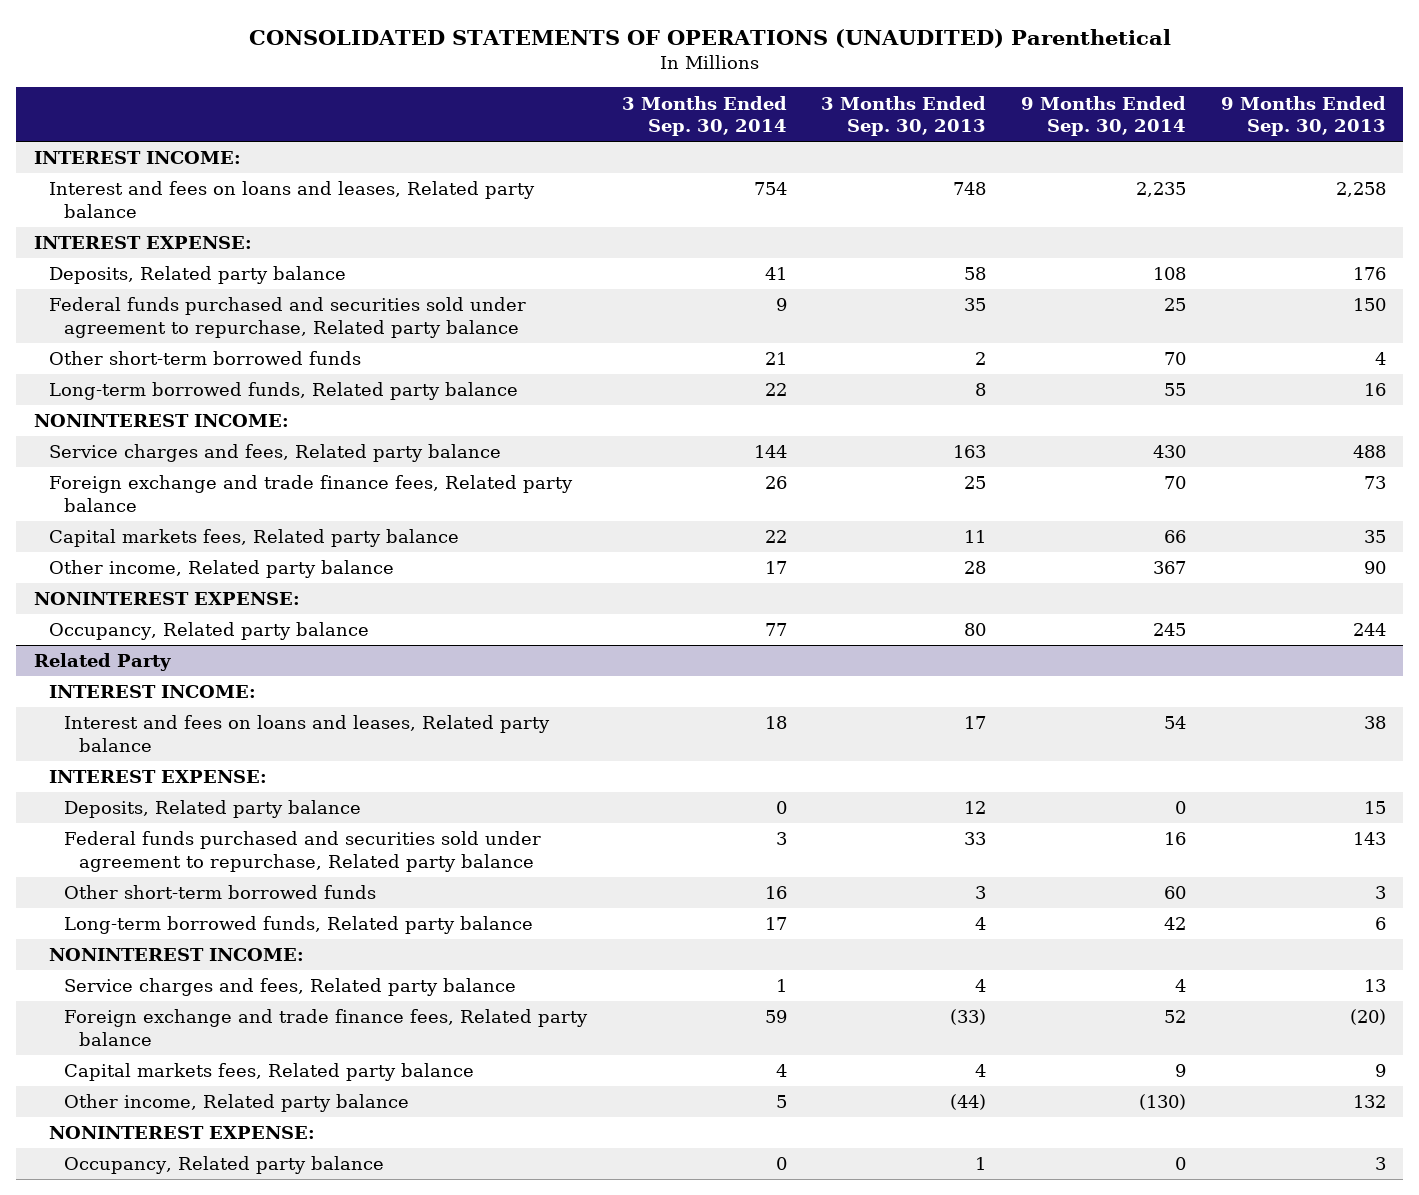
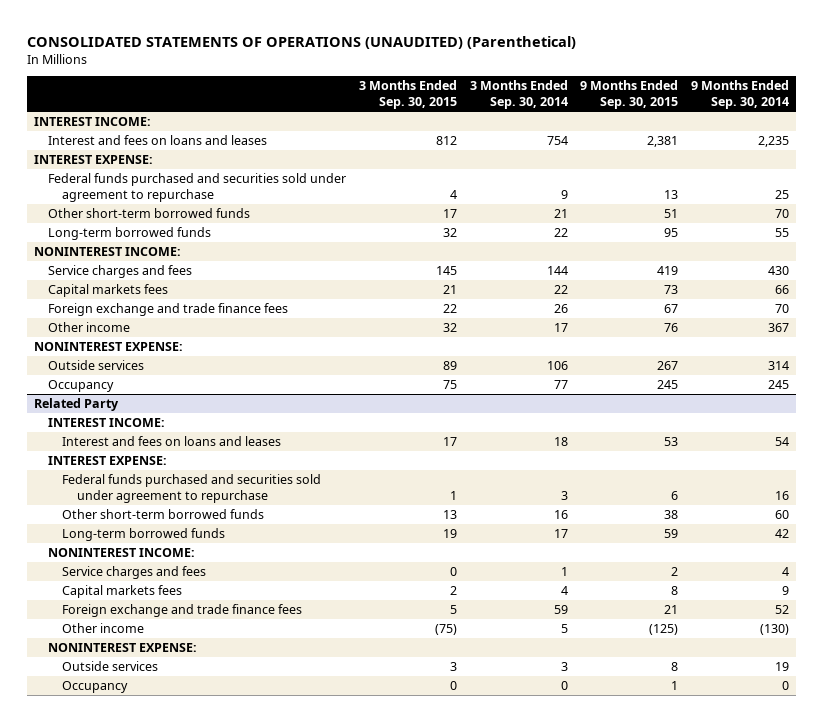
- CONSOLIDATED STATEMENTS OF OPERATIONS (UNAUDITED) Parenthetical
+ CONSOLIDATED STATEMENTS OF OPERATIONS (UNAUDITED) (Parenthetical)
- | 3 Months Ended Sep. 30, 2014 | 3 Months Ended Sep. 30, 2013 | 9 Months Ended Sep. 30, 2014 | 9 Months Ended Sep. 30, 2013
+ | 3 Months Ended Sep. 30, 2015 | 3 Months Ended Sep. 30, 2014 | 9 Months Ended Sep. 30, 2015 | 9 Months Ended Sep. 30, 2014
- Interest and fees on loans and leases, Related party balance | 754 | 748 | 2,235 | 2,258
+ Interest and fees on loans and leases | 812 | 754 | 2,381 | 2,235
- Deposits, Related party balance | 41 | 58 | 108 | 176
- Federal funds purchased and securities sold under agreement to repurchase, Related party balance | 9 | 35 | 25 | 150
+ Federal funds purchased and securities sold under agreement to repurchase | 4 | 9 | 13 | 25
- Long-term borrowed funds, Related party balance | 22 | 8 | 55 | 16
+ Long-term borrowed funds | 32 | 22 | 95 | 55
- Service charges and fees, Related party balance | 144 | 163 | 430 | 488
- Foreign exchange and trade finance fees, Related party balance | 26 | 25 | 70 | 73
- Capital markets fees, Related party balance | 22 | 11 | 66 | 35
- Other income, Related party balance | 17 | 28 | 367 | 90
+ Service charges and fees | 145 | 144 | 419 | 430
+ Capital markets fees | 21 | 22 | 73 | 66
+ Foreign exchange and trade finance fees | 22 | 26 | 67 | 70
+ Other income | 32 | 17 | 76 | 367
- Occupancy, Related party balance | 77 | 80 | 245 | 244
+ Outside services | 89 | 106 | 267 | 314
+ Occupancy | 75 | 77 | 245 | 245
@ Related Party
- Interest and fees on loans and leases, Related party balance | 18 | 17 | 54 | 38
+ Interest and fees on loans and leases | 17 | 18 | 53 | 54
- Deposits, Related party balance | 0 | 12 | 0 | 15
- Federal funds purchased and securities sold under agreement to repurchase, Related party balance | 3 | 33 | 16 | 143
+ Federal funds purchased and securities sold under agreement to repurchase | 1 | 3 | 6 | 16
- Long-term borrowed funds, Related party balance | 17 | 4 | 42 | 6
+ Long-term borrowed funds | 19 | 17 | 59 | 42
- Service charges and fees, Related party balance | 1 | 4 | 4 | 13
- Foreign exchange and trade finance fees, Related party balance | 59 | (33) | 52 | (20)
- Capital markets fees, Related party balance | 4 | 4 | 9 | 9
- Other income, Related party balance | 5 | (44) | (130) | 132
+ Service charges and fees | 0 | 1 | 2 | 4
+ Capital markets fees | 2 | 4 | 8 | 9
+ Foreign exchange and trade finance fees | 5 | 59 | 21 | 52
+ Other income | (75) | 5 | (125) | (130)
- Occupancy, Related party balance | 0 | 1 | 0 | 3
+ Outside services | 3 | 3 | 8 | 19
+ Occupancy | 0 | 0 | 1 | 0

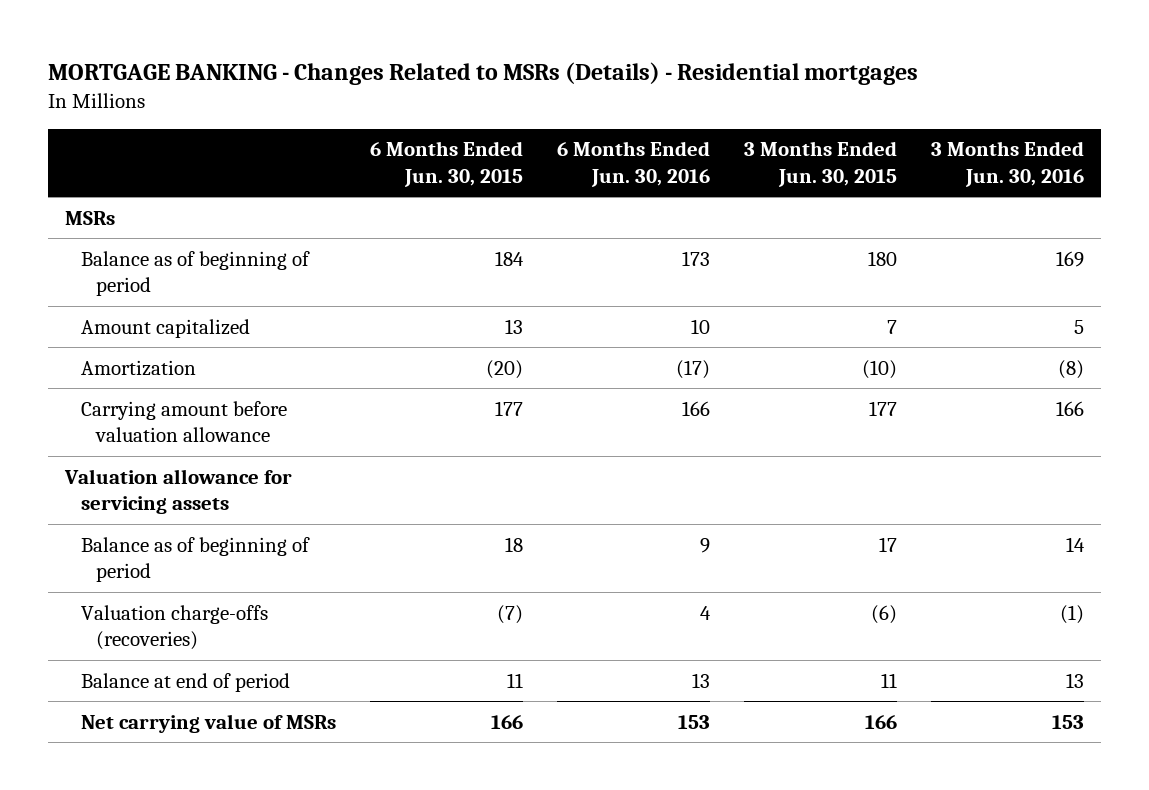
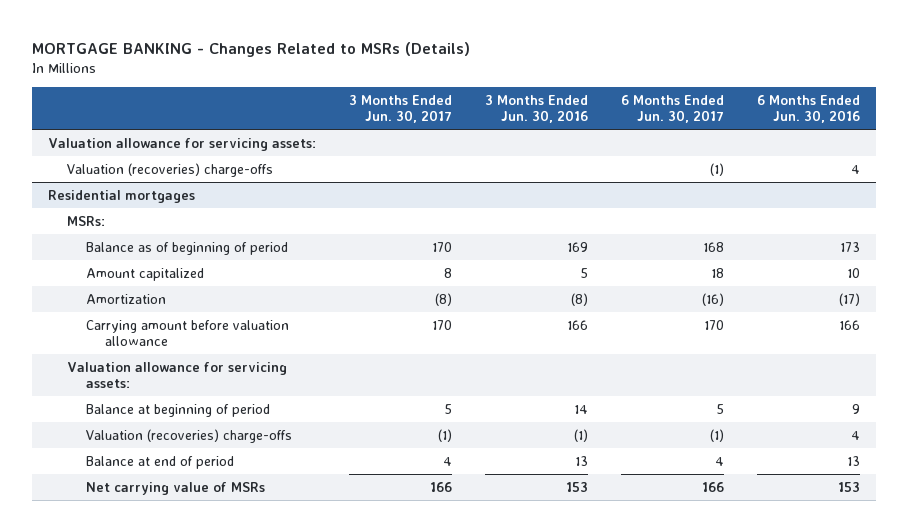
- MORTGAGE BANKING - Changes Related to MSRs (Details) - Residential mortgages
+ MORTGAGE BANKING - Changes Related to MSRs (Details)
- | 6 Months Ended Jun. 30, 2015 | 6 Months Ended Jun. 30, 2016 | 3 Months Ended Jun. 30, 2015 | 3 Months Ended Jun. 30, 2016
+ | 3 Months Ended Jun. 30, 2017 | 3 Months Ended Jun. 30, 2016 | 6 Months Ended Jun. 30, 2017 | 6 Months Ended Jun. 30, 2016
- MSRs
+ Valuation allowance for servicing assets:
+ Valuation (recoveries) charge-offs | | | (1) | 4
+ Residential mortgages
+ MSRs:
- Valuation allowance for servicing assets
- Balance as of beginning of period | 18 | 9 | 17 | 14
- Valuation charge-offs (recoveries) | (7) | 4 | (6) | (1)
+ Valuation allowance for servicing assets:
+ Balance at beginning of period | 5 | 14 | 5 | 9
+ Valuation (recoveries) charge-offs | (1) | (1) | (1) | 4

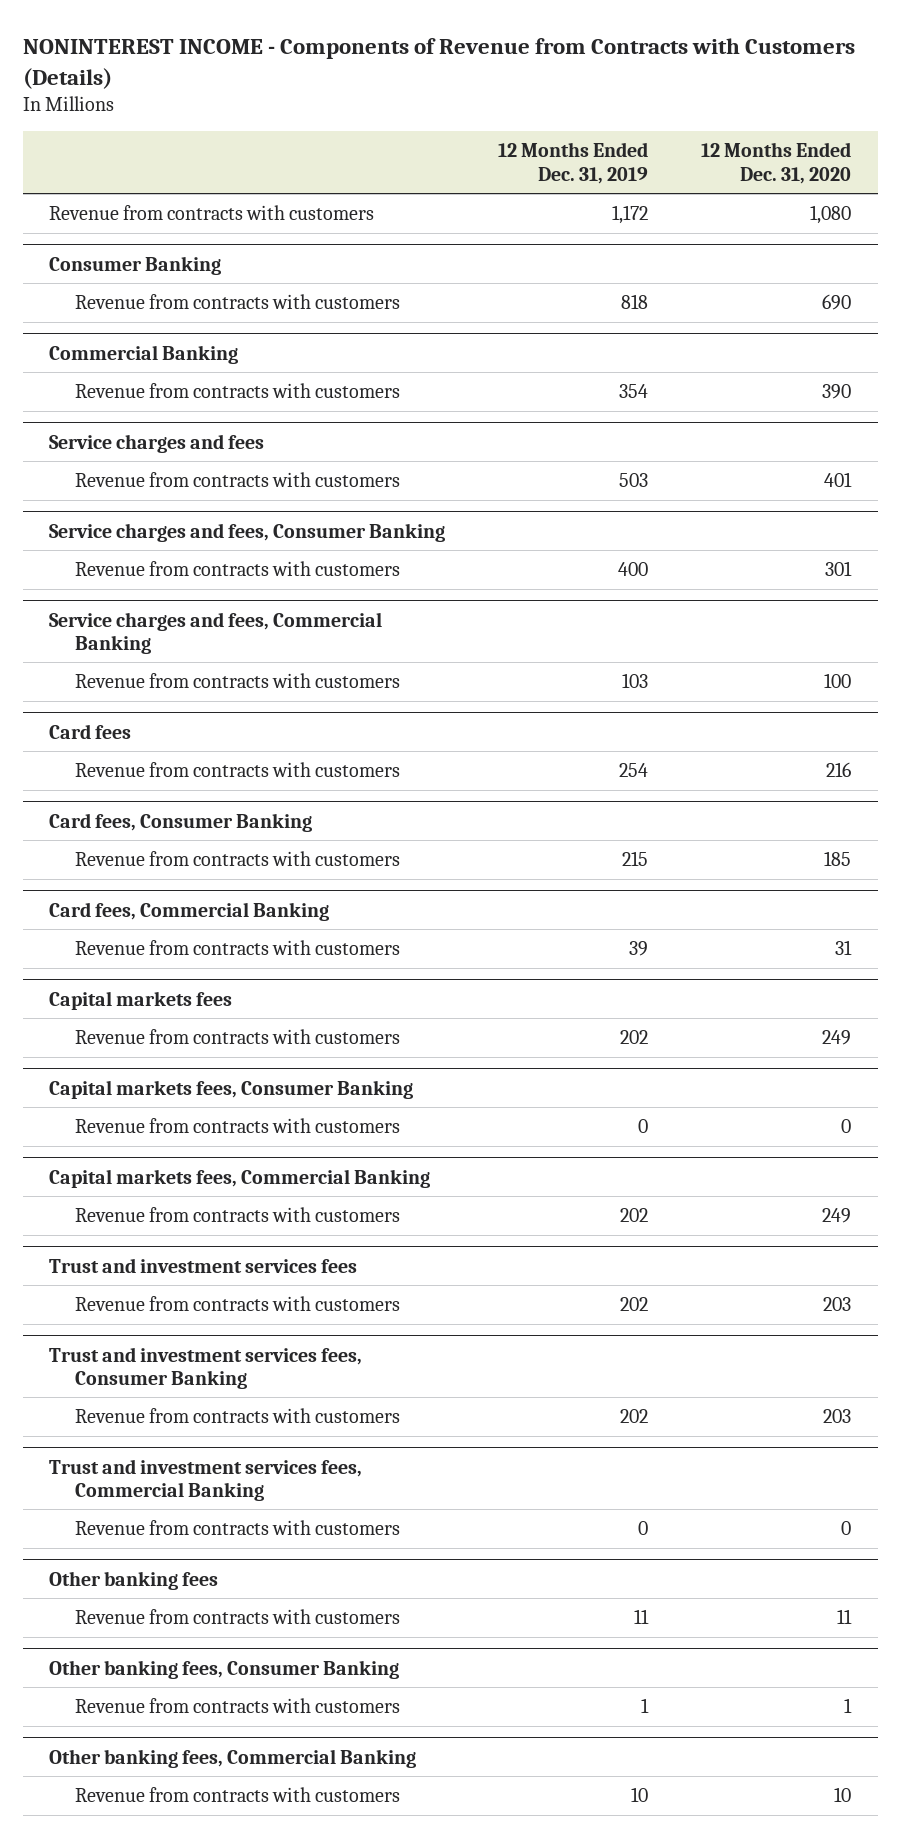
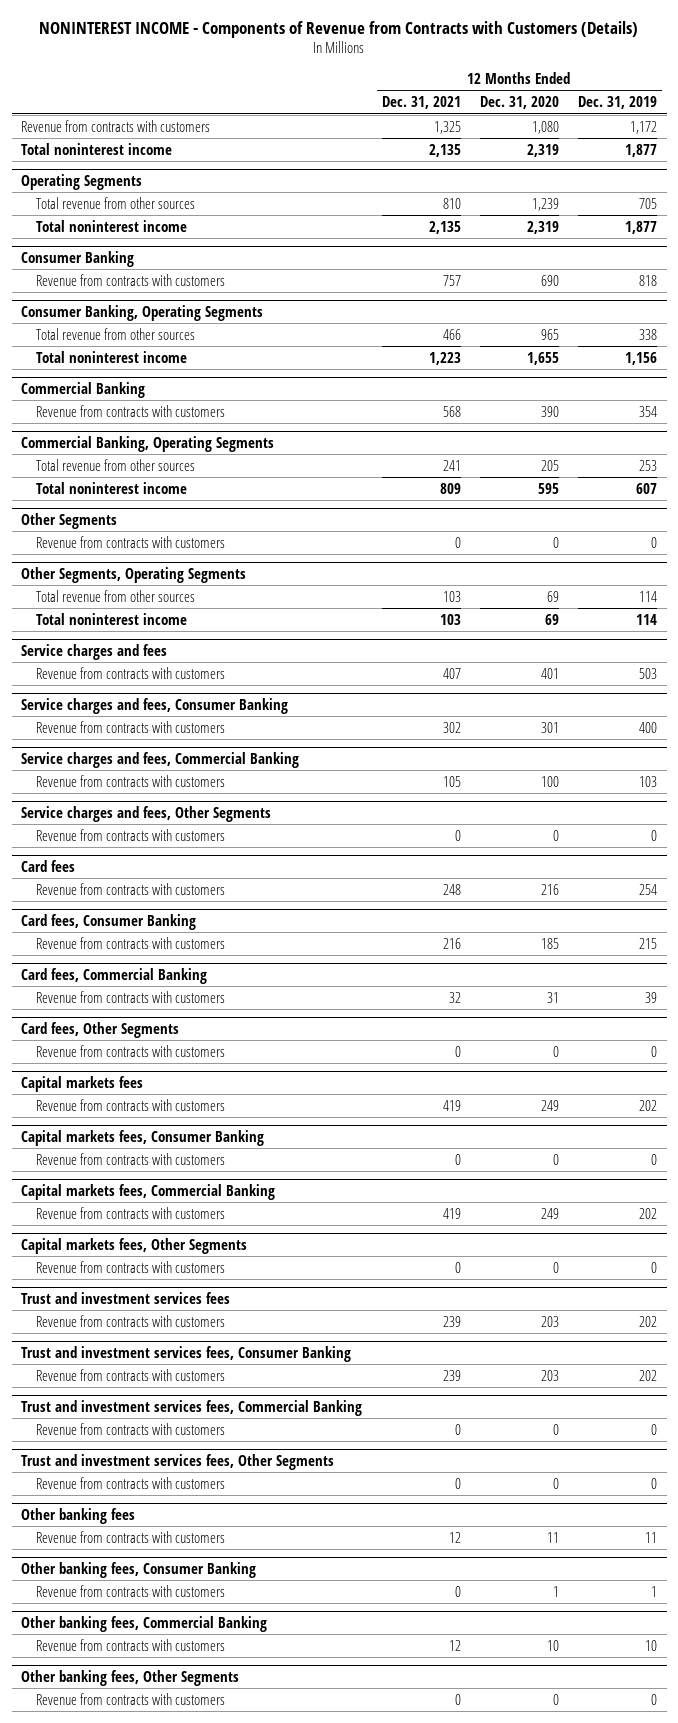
- | 12 Months Ended Dec. 31, 2019 | 12 Months Ended Dec. 31, 2020
+ | 12 Months Ended Dec. 31, 2021 | 12 Months Ended Dec. 31, 2020 | 12 Months Ended Dec. 31, 2019
+ Total noninterest income | 2,135 | 2,319 | 1,877
+ Operating Segments
+ Total revenue from other sources | 810 | 1,239 | 705
+ Total noninterest income | 2,135 | 2,319 | 1,877
+ Consumer Banking, Operating Segments
+ Total revenue from other sources | 466 | 965 | 338
+ Total noninterest income | 1,223 | 1,655 | 1,156
+ Commercial Banking, Operating Segments
+ Total revenue from other sources | 241 | 205 | 253
+ Total noninterest income | 809 | 595 | 607
+ Other Segments
+ Revenue from contracts with customers | 0 | 0 | 0
+ Other Segments, Operating Segments
+ Total revenue from other sources | 103 | 69 | 114
+ Total noninterest income | 103 | 69 | 114
+ Service charges and fees, Other Segments
+ Revenue from contracts with customers | 0 | 0 | 0
+ Card fees, Other Segments
+ Revenue from contracts with customers | 0 | 0 | 0
+ Capital markets fees, Other Segments
+ Revenue from contracts with customers | 0 | 0 | 0
+ Trust and investment services fees, Other Segments
+ Revenue from contracts with customers | 0 | 0 | 0
+ Other banking fees, Other Segments
+ Revenue from contracts with customers | 0 | 0 | 0

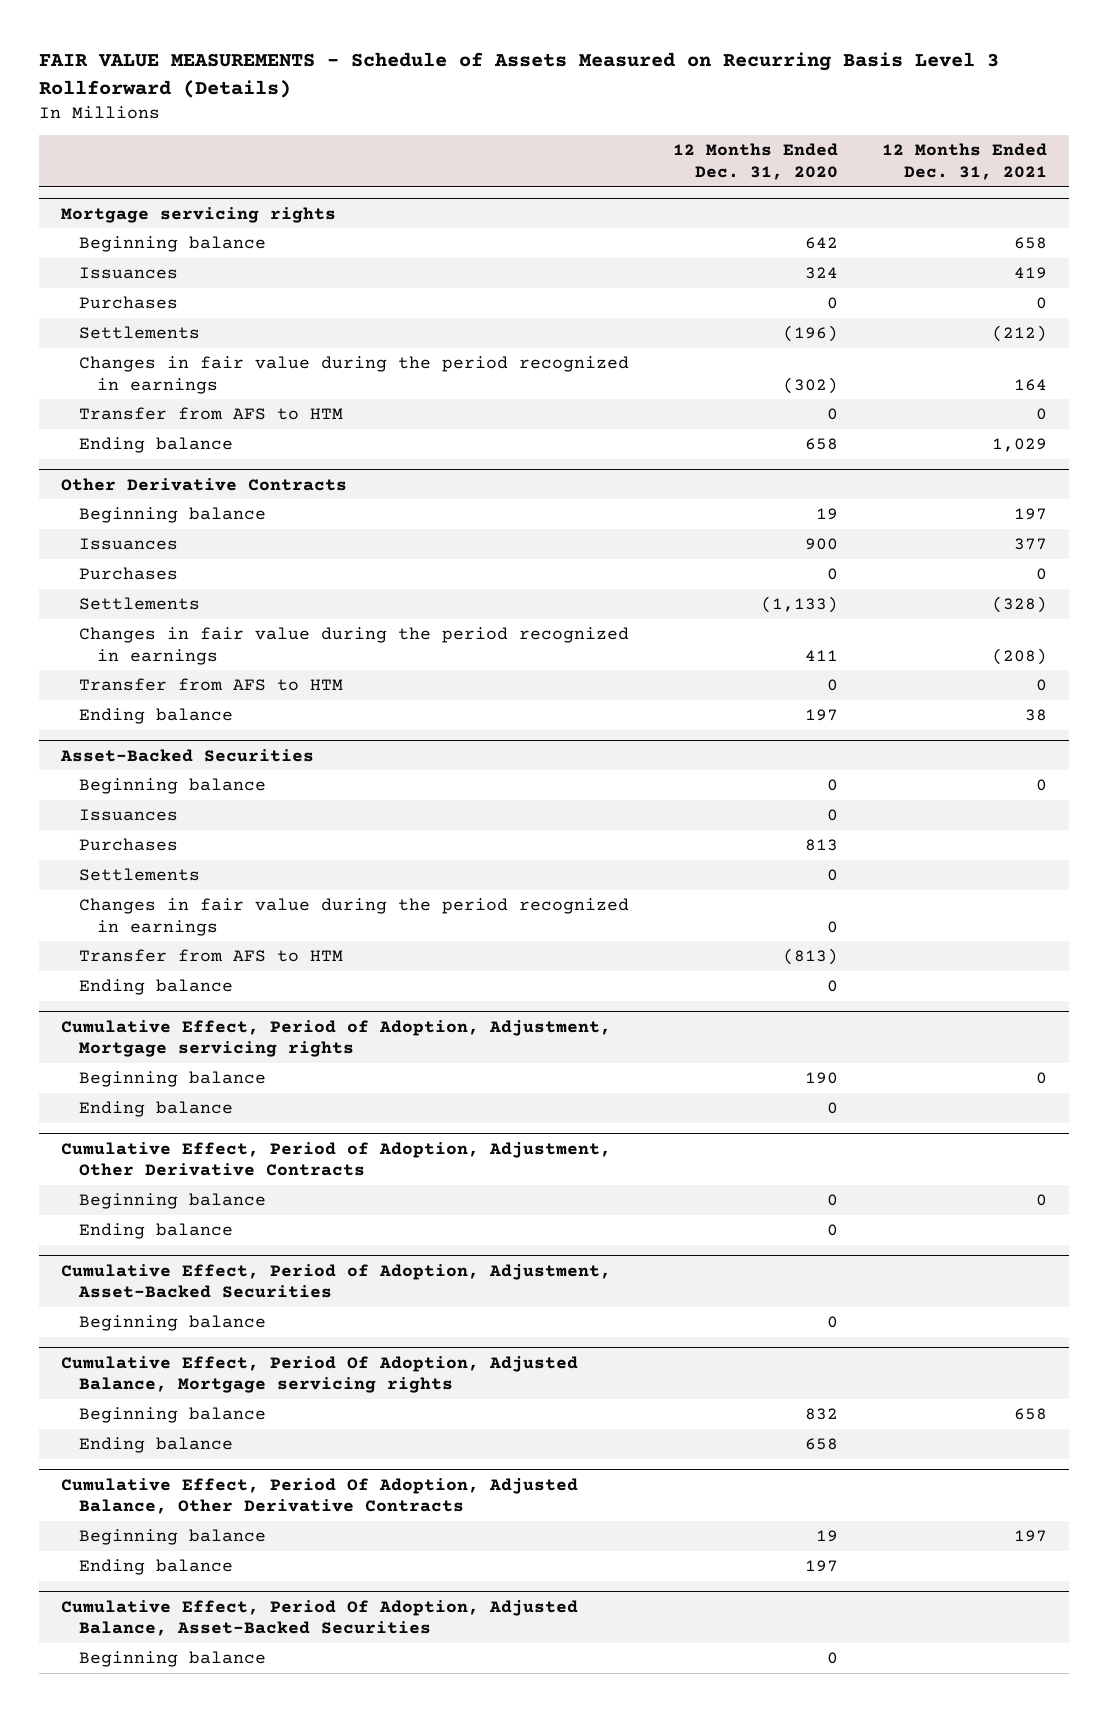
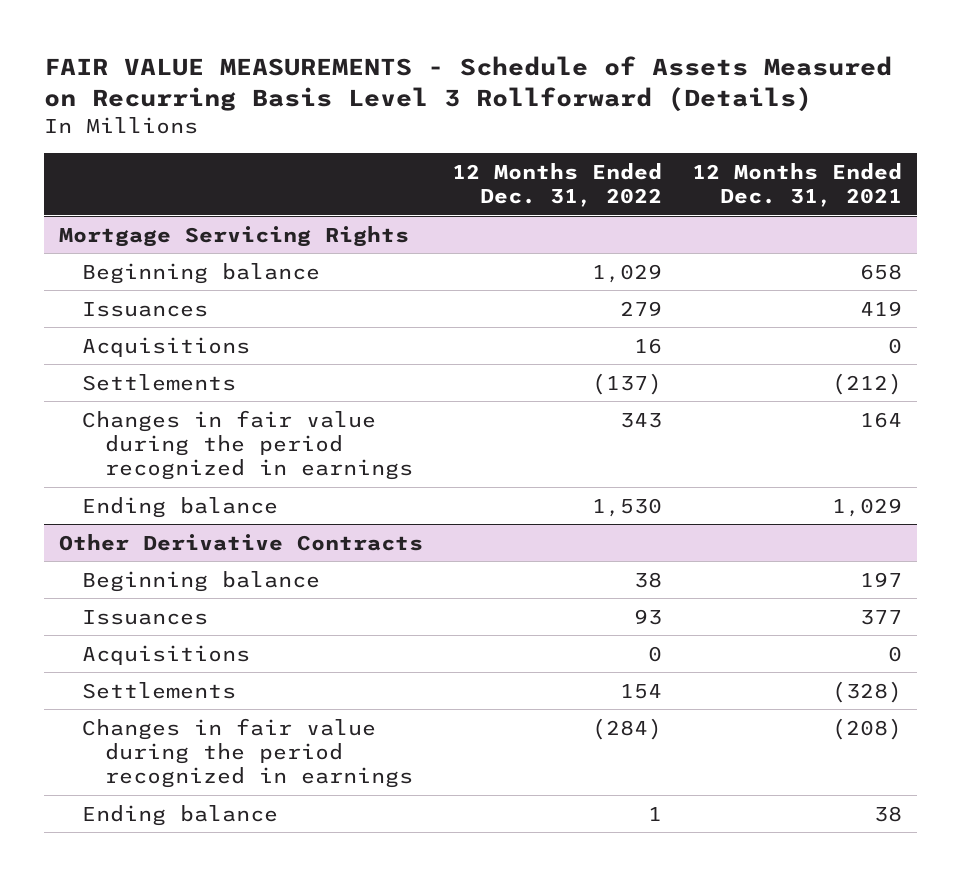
- | 12 Months Ended Dec. 31, 2020 | 12 Months Ended Dec. 31, 2021
+ | 12 Months Ended Dec. 31, 2022 | 12 Months Ended Dec. 31, 2021
- Mortgage servicing rights
+ Mortgage Servicing Rights
- Purchases | 0 | 0
+ Acquisitions | 16 | 0
- Transfer from AFS to HTM | 0 | 0
@ Other Derivative Contracts
- Purchases | 0 | 0
+ Acquisitions | 0 | 0
- Transfer from AFS to HTM | 0 | 0
- Asset-Backed Securities
- Beginning balance | 0 | 0
- Issuances | 0 |
- Purchases | 813 |
- Settlements | 0 |
- Changes in fair value during the period recognized in earnings | 0 |
- Transfer from AFS to HTM | (813) |
- Ending balance | 0 |
- Cumulative Effect, Period of Adoption, Adjustment, Mortgage servicing rights
- Beginning balance | 190 | 0
- Ending balance | 0 |
- Cumulative Effect, Period of Adoption, Adjustment, Other Derivative Contracts
- Beginning balance | 0 | 0
- Ending balance | 0 |
- Cumulative Effect, Period of Adoption, Adjustment, Asset-Backed Securities
- Beginning balance | 0 |
- Cumulative Effect, Period Of Adoption, Adjusted Balance, Mortgage servicing rights
- Beginning balance | 832 | 658
- Ending balance | 658 |
- Cumulative Effect, Period Of Adoption, Adjusted Balance, Other Derivative Contracts
- Beginning balance | 19 | 197
- Ending balance | 197 |
- Cumulative Effect, Period Of Adoption, Adjusted Balance, Asset-Backed Securities
- Beginning balance | 0 |

